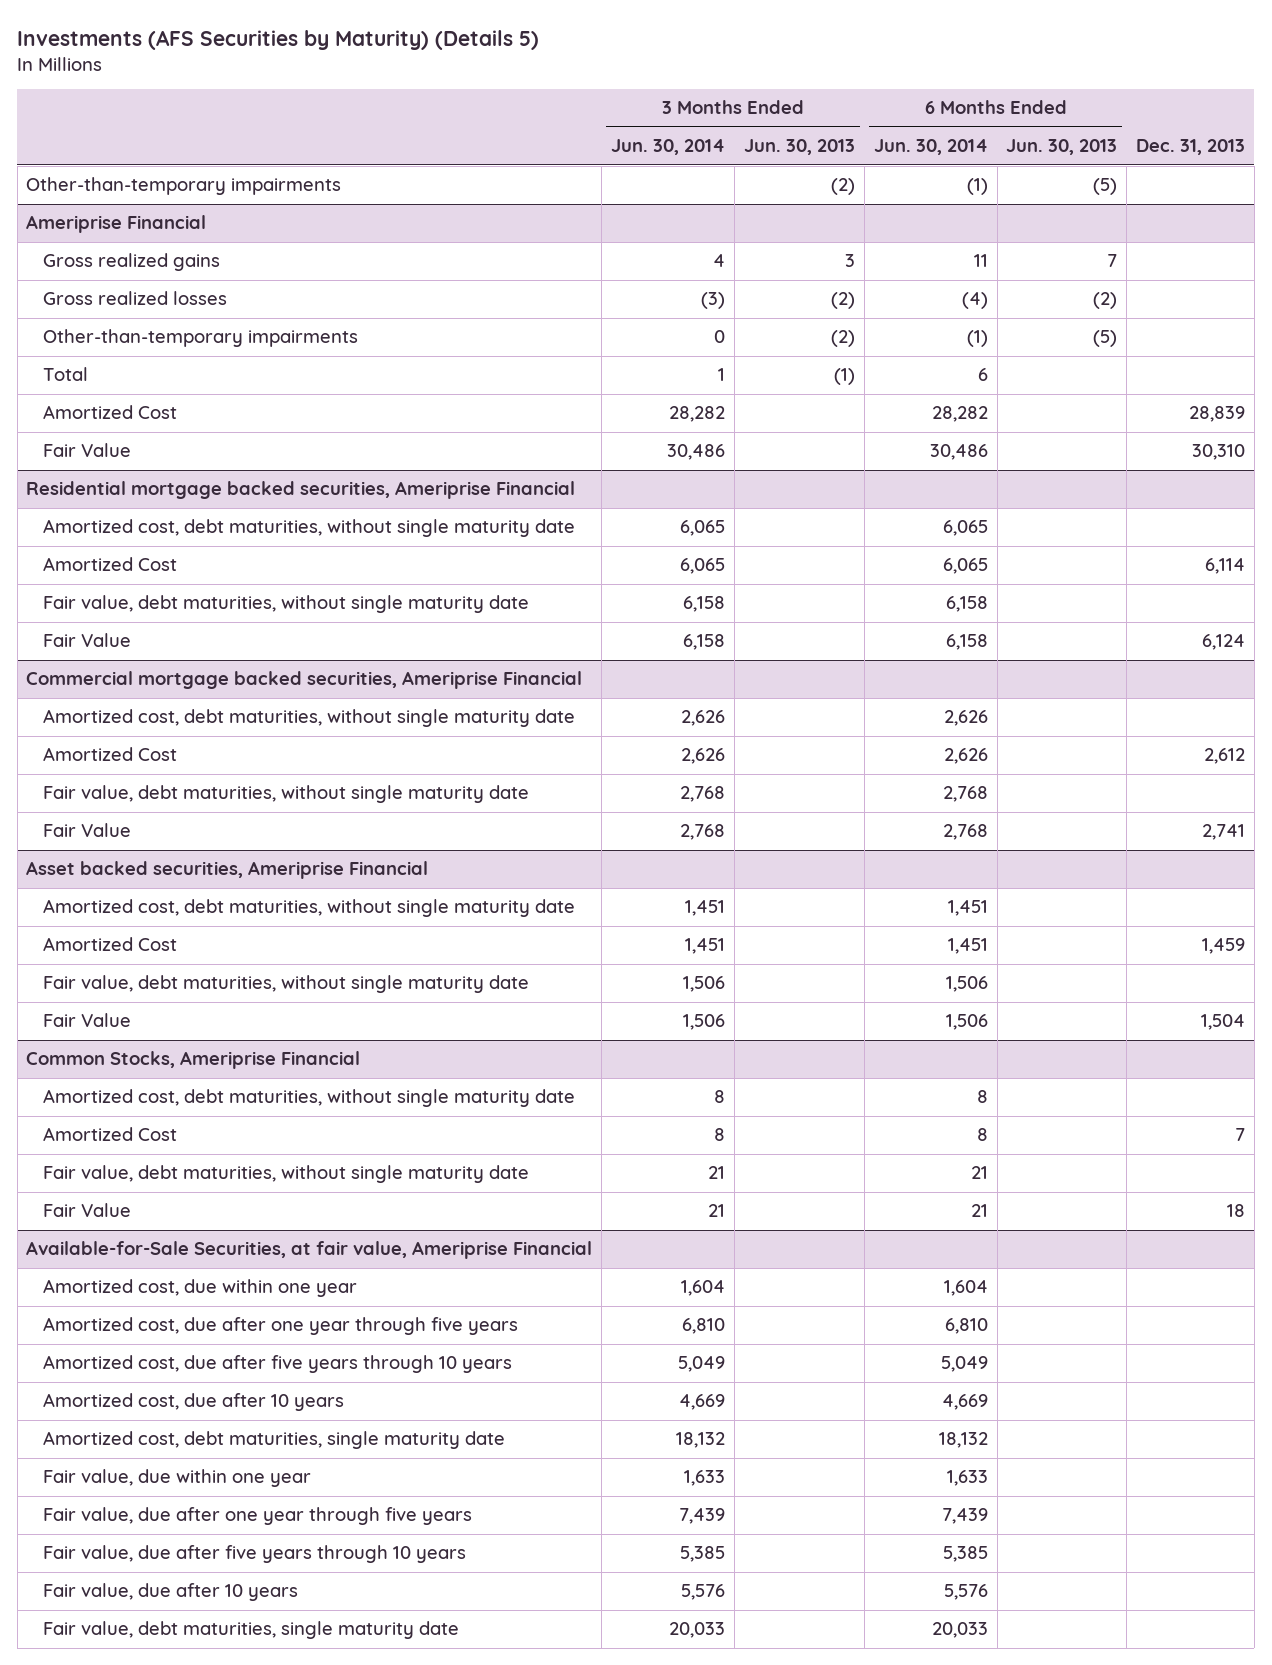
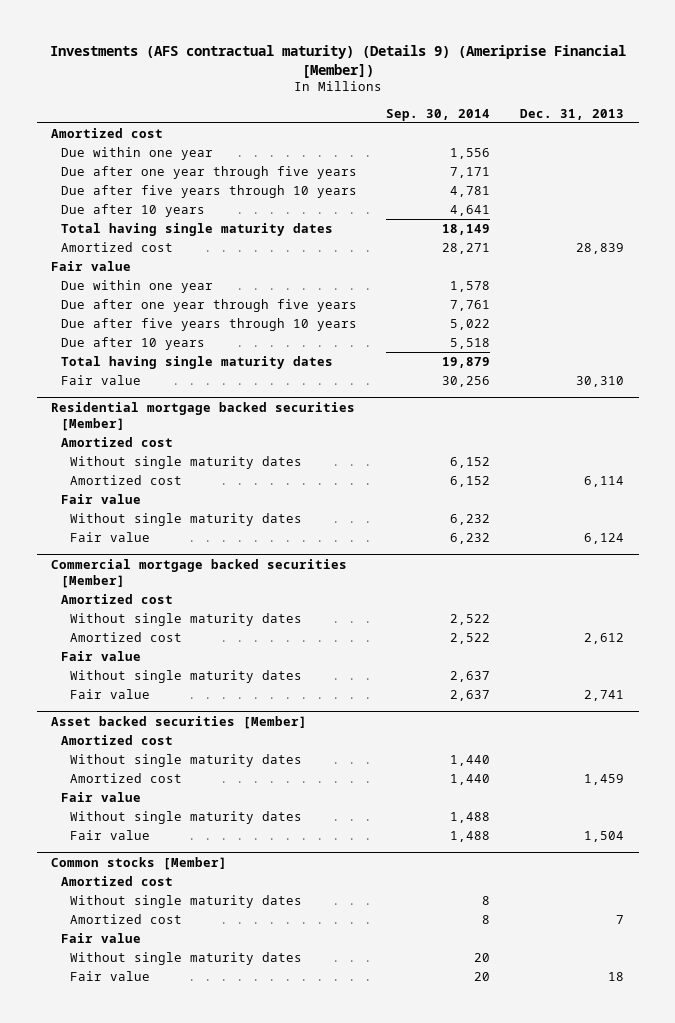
- Investments (AFS Securities by Maturity) (Details 5)
+ Investments (AFS contractual maturity) (Details 9) (Ameriprise Financial [Member])
- | 3 Months Ended Jun. 30, 2014 | 3 Months Ended Jun. 30, 2013 | 6 Months Ended Jun. 30, 2014 | 6 Months Ended Jun. 30, 2013 | Dec. 31, 2013
+ | Sep. 30, 2014 | Dec. 31, 2013
- Other-than-temporary impairments | | (2) | (1) | (5) |
- Ameriprise Financial
- Gross realized gains | 4 | 3 | 11 | 7 |
- Gross realized losses | (3) | (2) | (4) | (2) |
- Other-than-temporary impairments | 0 | (2) | (1) | (5) |
- Total | 1 | (1) | 6 | |
- Amortized Cost | 28,282 | | 28,282 | | 28,839
- Fair Value | 30,486 | | 30,486 | | 30,310
- Residential mortgage backed securities, Ameriprise Financial
- Amortized cost, debt maturities, without single maturity date | 6,065 | | 6,065 | |
- Amortized Cost | 6,065 | | 6,065 | | 6,114
- Fair value, debt maturities, without single maturity date | 6,158 | | 6,158 | |
- Fair Value | 6,158 | | 6,158 | | 6,124
- Commercial mortgage backed securities, Ameriprise Financial
- Amortized cost, debt maturities, without single maturity date | 2,626 | | 2,626 | |
- Amortized Cost | 2,626 | | 2,626 | | 2,612
- Fair value, debt maturities, without single maturity date | 2,768 | | 2,768 | |
- Fair Value | 2,768 | | 2,768 | | 2,741
- Asset backed securities, Ameriprise Financial
- Amortized cost, debt maturities, without single maturity date | 1,451 | | 1,451 | |
- Amortized Cost | 1,451 | | 1,451 | | 1,459
- Fair value, debt maturities, without single maturity date | 1,506 | | 1,506 | |
- Fair Value | 1,506 | | 1,506 | | 1,504
- Common Stocks, Ameriprise Financial
- Amortized cost, debt maturities, without single maturity date | 8 | | 8 | |
- Amortized Cost | 8 | | 8 | | 7
- Fair value, debt maturities, without single maturity date | 21 | | 21 | |
- Fair Value | 21 | | 21 | | 18
- Available-for-Sale Securities, at fair value, Ameriprise Financial
- Amortized cost, due within one year | 1,604 | | 1,604 | |
- Amortized cost, due after one year through five years | 6,810 | | 6,810 | |
- Amortized cost, due after five years through 10 years | 5,049 | | 5,049 | |
- Amortized cost, due after 10 years | 4,669 | | 4,669 | |
- Amortized cost, debt maturities, single maturity date | 18,132 | | 18,132 | |
- Fair value, due within one year | 1,633 | | 1,633 | |
- Fair value, due after one year through five years | 7,439 | | 7,439 | |
- Fair value, due after five years through 10 years | 5,385 | | 5,385 | |
- Fair value, due after 10 years | 5,576 | | 5,576 | |
- Fair value, debt maturities, single maturity date | 20,033 | | 20,033 | |
+ Amortized cost
+ Due within one year | 1,556 |
+ Due after one year through five years | 7,171 |
+ Due after five years through 10 years | 4,781 |
+ Due after 10 years | 4,641 |
+ Total having single maturity dates | 18,149 |
+ Amortized cost | 28,271 | 28,839
+ Fair value
+ Due within one year | 1,578 |
+ Due after one year through five years | 7,761 |
+ Due after five years through 10 years | 5,022 |
+ Due after 10 years | 5,518 |
+ Total having single maturity dates | 19,879 |
+ Fair value | 30,256 | 30,310
+ Residential mortgage backed securities [Member]
+ Amortized cost
+ Without single maturity dates | 6,152 |
+ Amortized cost | 6,152 | 6,114
+ Fair value
+ Without single maturity dates | 6,232 |
+ Fair value | 6,232 | 6,124
+ Commercial mortgage backed securities [Member]
+ Amortized cost
+ Without single maturity dates | 2,522 |
+ Amortized cost | 2,522 | 2,612
+ Fair value
+ Without single maturity dates | 2,637 |
+ Fair value | 2,637 | 2,741
+ Asset backed securities [Member]
+ Amortized cost
+ Without single maturity dates | 1,440 |
+ Amortized cost | 1,440 | 1,459
+ Fair value
+ Without single maturity dates | 1,488 |
+ Fair value | 1,488 | 1,504
+ Common stocks [Member]
+ Amortized cost
+ Without single maturity dates | 8 |
+ Amortized cost | 8 | 7
+ Fair value
+ Without single maturity dates | 20 |
+ Fair value | 20 | 18

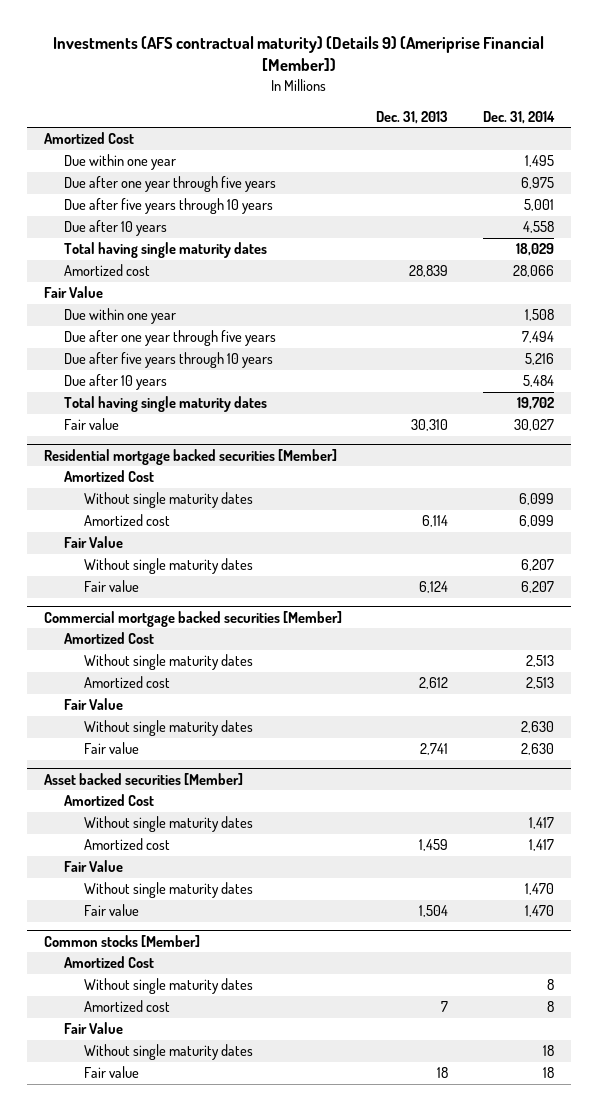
- | Sep. 30, 2014 | Dec. 31, 2013
+ | Dec. 31, 2013 | Dec. 31, 2014
- Amortized cost
+ Amortized Cost
- Fair value
+ Fair Value
@ Residential mortgage backed securities [Member]
- Amortized cost
+ Amortized Cost
- Fair value
+ Fair Value
@ Commercial mortgage backed securities [Member]
- Amortized cost
+ Amortized Cost
- Fair value
+ Fair Value
@ Asset backed securities [Member]
- Amortized cost
+ Amortized Cost
- Fair value
+ Fair Value
@ Common stocks [Member]
- Amortized cost
+ Amortized Cost
- Fair value
+ Fair Value

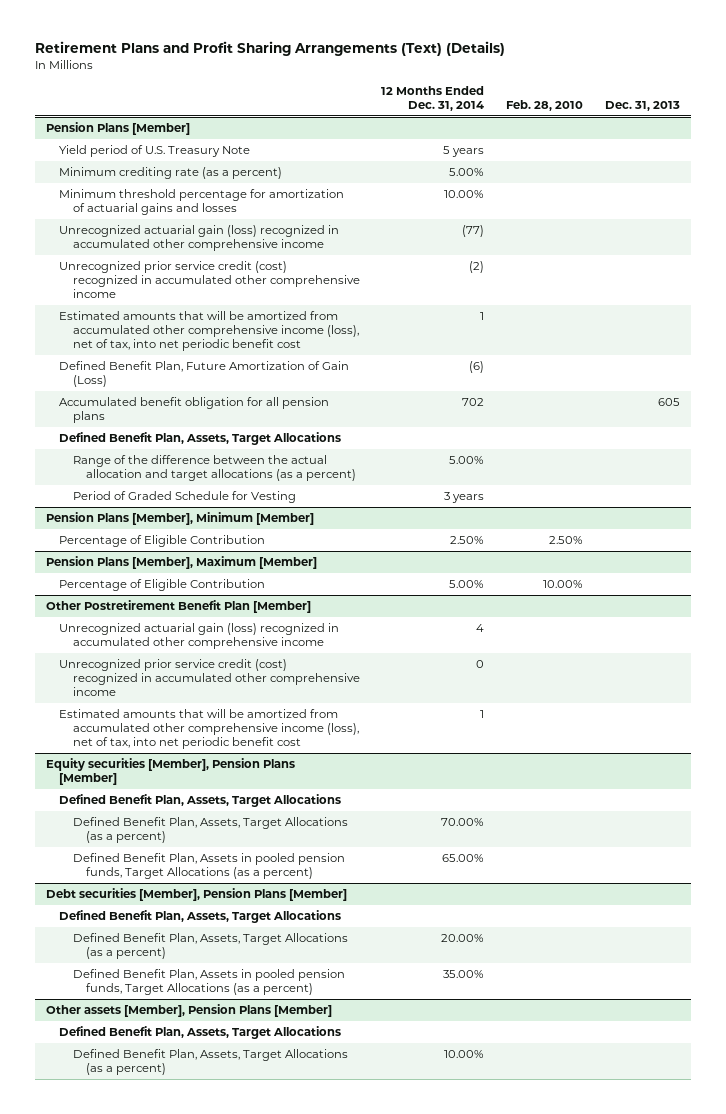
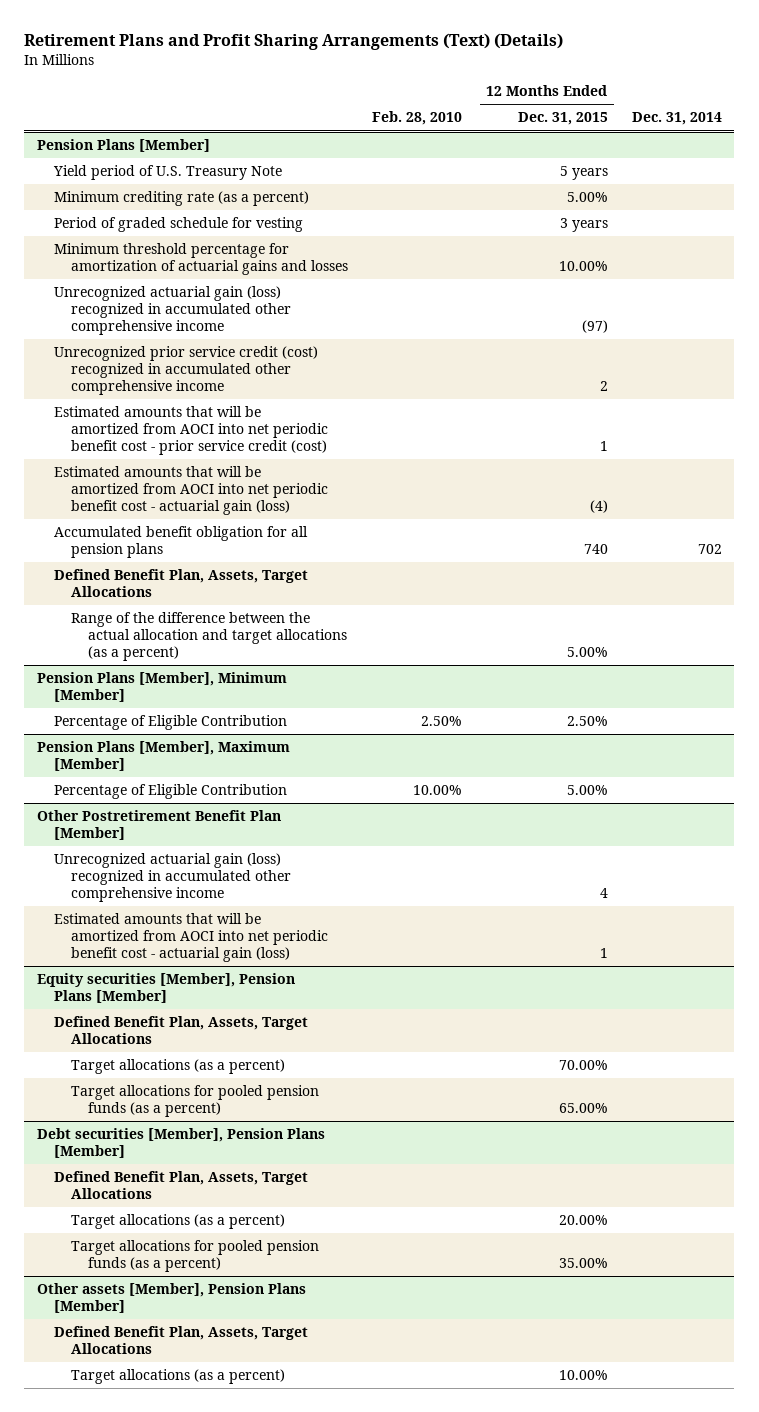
- | 12 Months Ended Dec. 31, 2014 | Feb. 28, 2010 | Dec. 31, 2013
+ | Feb. 28, 2010 | 12 Months Ended Dec. 31, 2015 | Dec. 31, 2014
@ Pension Plans [Member]
+ Period of graded schedule for vesting | | 3 years |
- Estimated amounts that will be amortized from accumulated other comprehensive income (loss), net of tax, into net periodic benefit cost | 1 | |
- Defined Benefit Plan, Future Amortization of Gain (Loss) | (6) | |
+ Estimated amounts that will be amortized from AOCI into net periodic benefit cost - prior service credit (cost) | | 1 |
+ Estimated amounts that will be amortized from AOCI into net periodic benefit cost - actuarial gain (loss) | | (4) |
- Period of Graded Schedule for Vesting | 3 years | |
@ Other Postretirement Benefit Plan [Member]
- Unrecognized prior service credit (cost) recognized in accumulated other comprehensive income | 0 | |
- Estimated amounts that will be amortized from accumulated other comprehensive income (loss), net of tax, into net periodic benefit cost | 1 | |
+ Estimated amounts that will be amortized from AOCI into net periodic benefit cost - actuarial gain (loss) | | 1 |
@ Equity securities [Member], Pension Plans [Member]
- Defined Benefit Plan, Assets, Target Allocations (as a percent) | 70.00% | |
- Defined Benefit Plan, Assets in pooled pension funds, Target Allocations (as a percent) | 65.00% | |
+ Target allocations (as a percent) | | 70.00% |
+ Target allocations for pooled pension funds (as a percent) | | 65.00% |
@ Debt securities [Member], Pension Plans [Member]
- Defined Benefit Plan, Assets, Target Allocations (as a percent) | 20.00% | |
- Defined Benefit Plan, Assets in pooled pension funds, Target Allocations (as a percent) | 35.00% | |
+ Target allocations (as a percent) | | 20.00% |
+ Target allocations for pooled pension funds (as a percent) | | 35.00% |
@ Other assets [Member], Pension Plans [Member]
- Defined Benefit Plan, Assets, Target Allocations (as a percent) | 10.00% | |
+ Target allocations (as a percent) | | 10.00% |

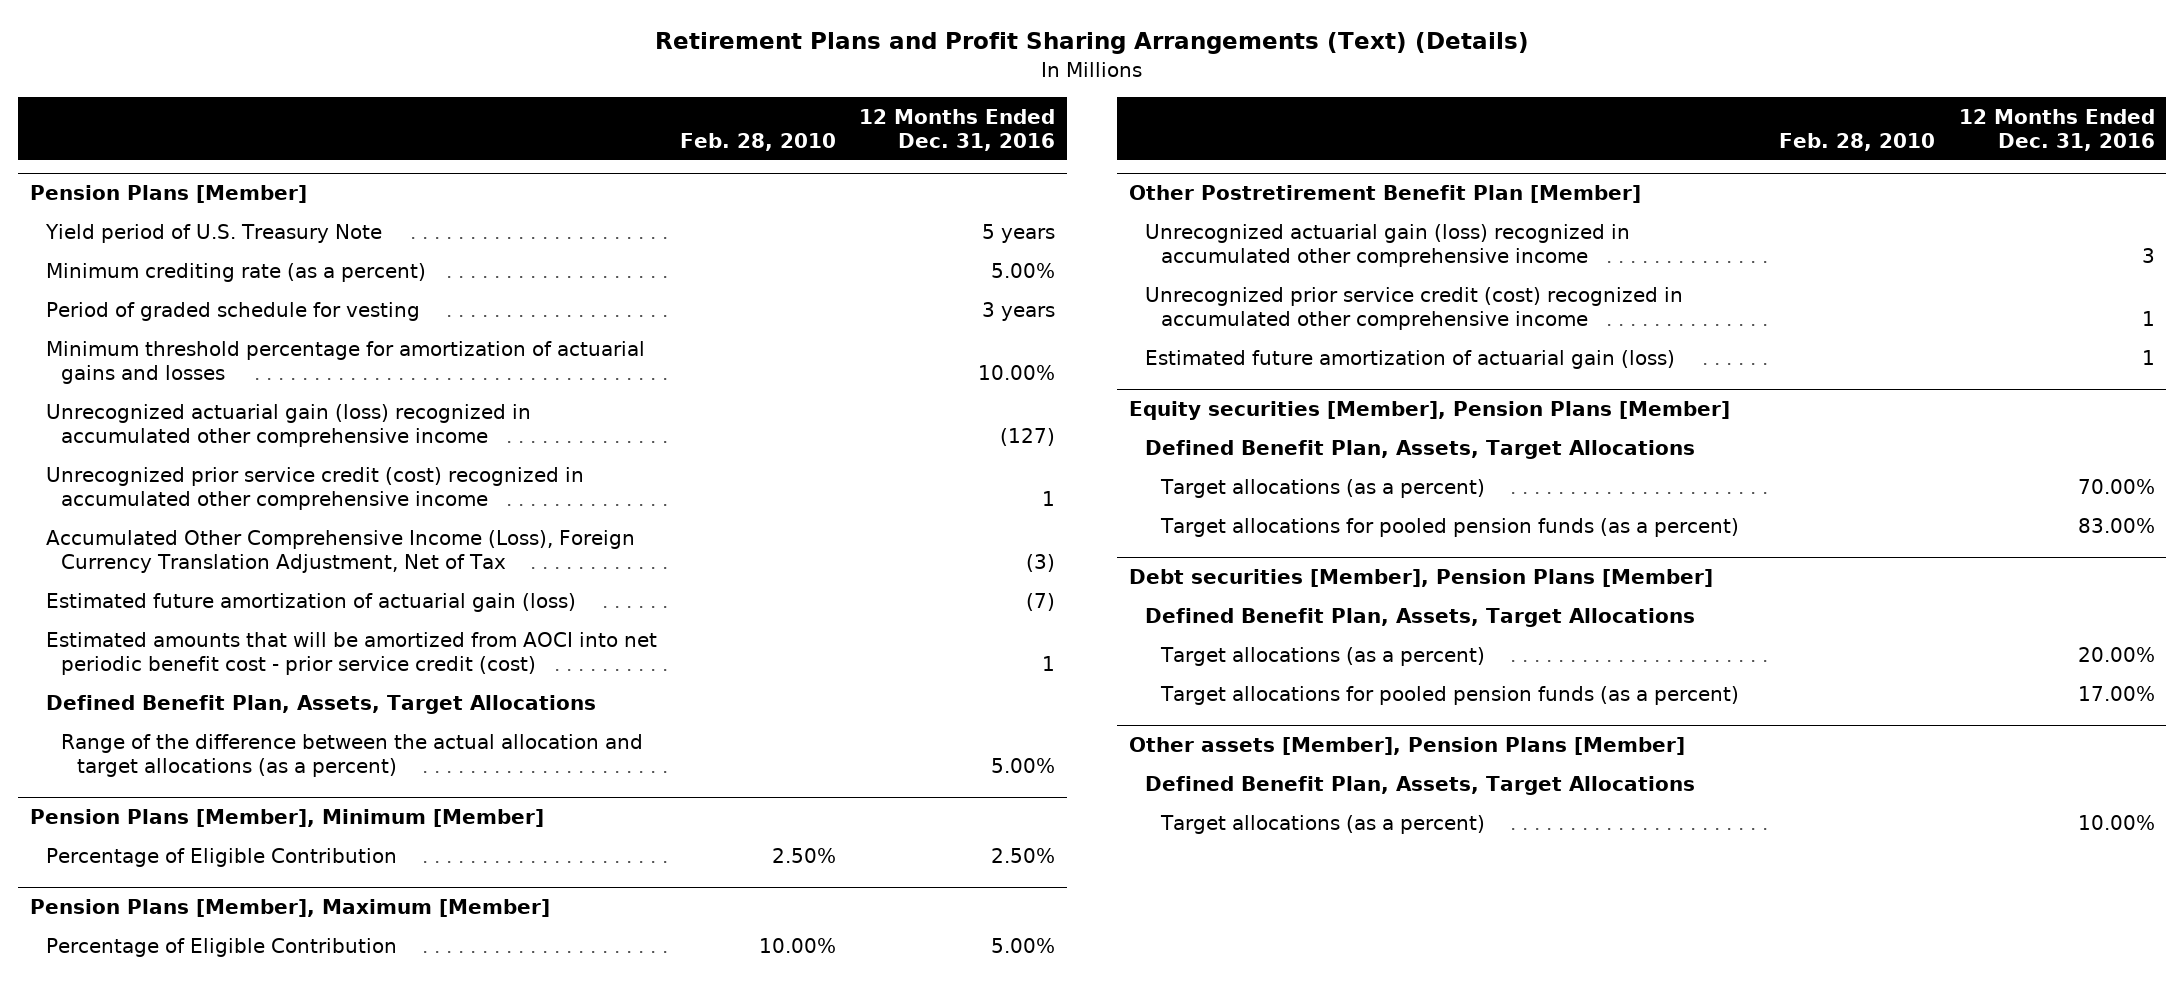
- | Feb. 28, 2010 | 12 Months Ended Dec. 31, 2015 | Dec. 31, 2014
+ | Feb. 28, 2010 | 12 Months Ended Dec. 31, 2016
@ Pension Plans [Member]
+ Accumulated Other Comprehensive Income (Loss), Foreign Currency Translation Adjustment, Net of Tax | | (3)
+ Estimated future amortization of actuarial gain (loss) | | (7)
- Estimated amounts that will be amortized from AOCI into net periodic benefit cost - actuarial gain (loss) | | (4) |
- Accumulated benefit obligation for all pension plans | | 740 | 702
@ Other Postretirement Benefit Plan [Member]
- Estimated amounts that will be amortized from AOCI into net periodic benefit cost - actuarial gain (loss) | | 1 |
+ Unrecognized prior service credit (cost) recognized in accumulated other comprehensive income | | 1
+ Estimated future amortization of actuarial gain (loss) | | 1

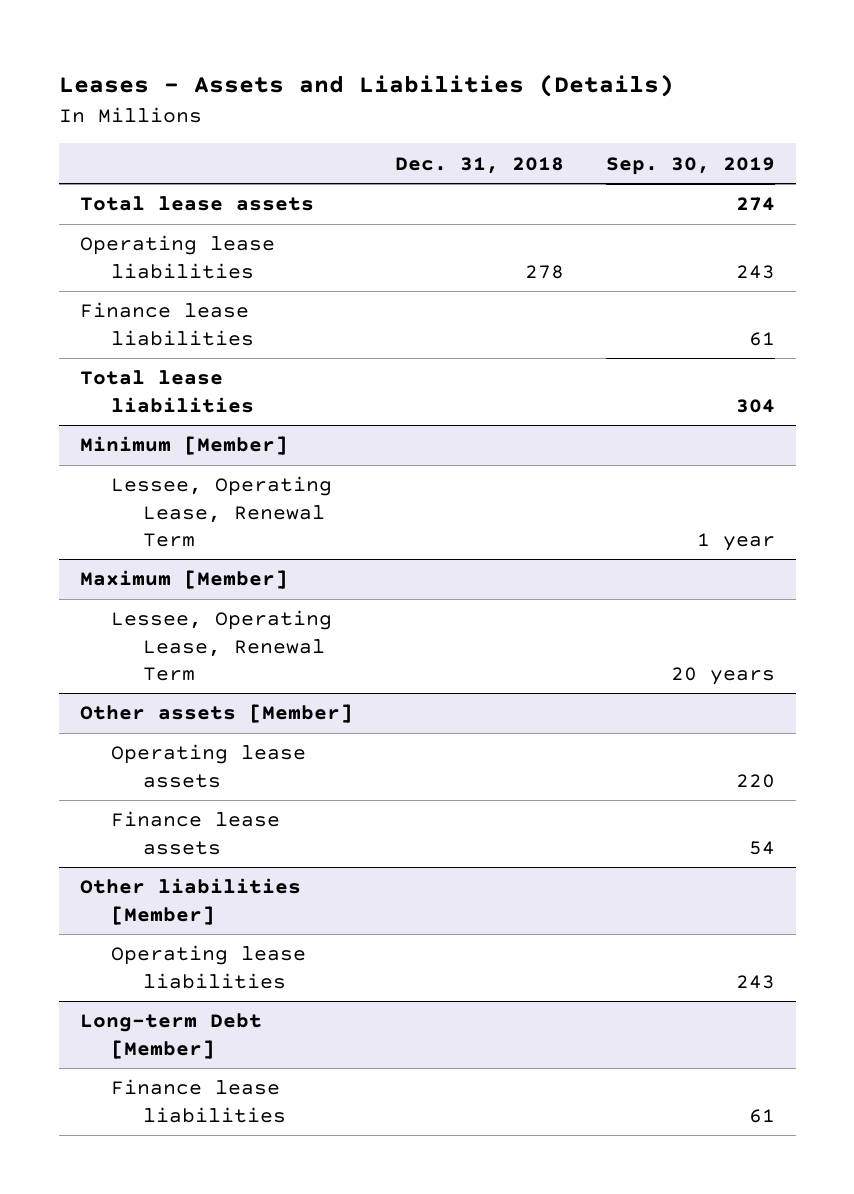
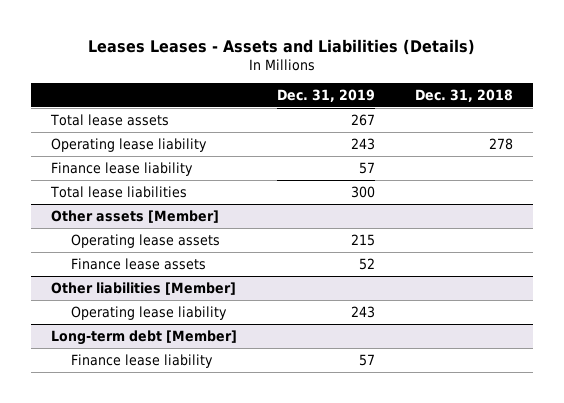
- Leases - Assets and Liabilities (Details)
+ Leases Leases - Assets and Liabilities (Details)
- | Dec. 31, 2018 | Sep. 30, 2019
+ | Dec. 31, 2019 | Dec. 31, 2018
- Operating lease liabilities | 278 | 243
- Finance lease liabilities | | 61
+ Operating lease liability | 243 | 278
+ Finance lease liability | 57 |
- Minimum [Member]
- Lessee, Operating Lease, Renewal Term | | 1 year
- Maximum [Member]
- Lessee, Operating Lease, Renewal Term | | 20 years
@ Other liabilities [Member]
- Operating lease liabilities | | 243
- Long-term Debt [Member]
- Finance lease liabilities | | 61
@ Other liabilities [Member]
+ Operating lease liability | 243 |
+ Long-term debt [Member]
+ Finance lease liability | 57 |

